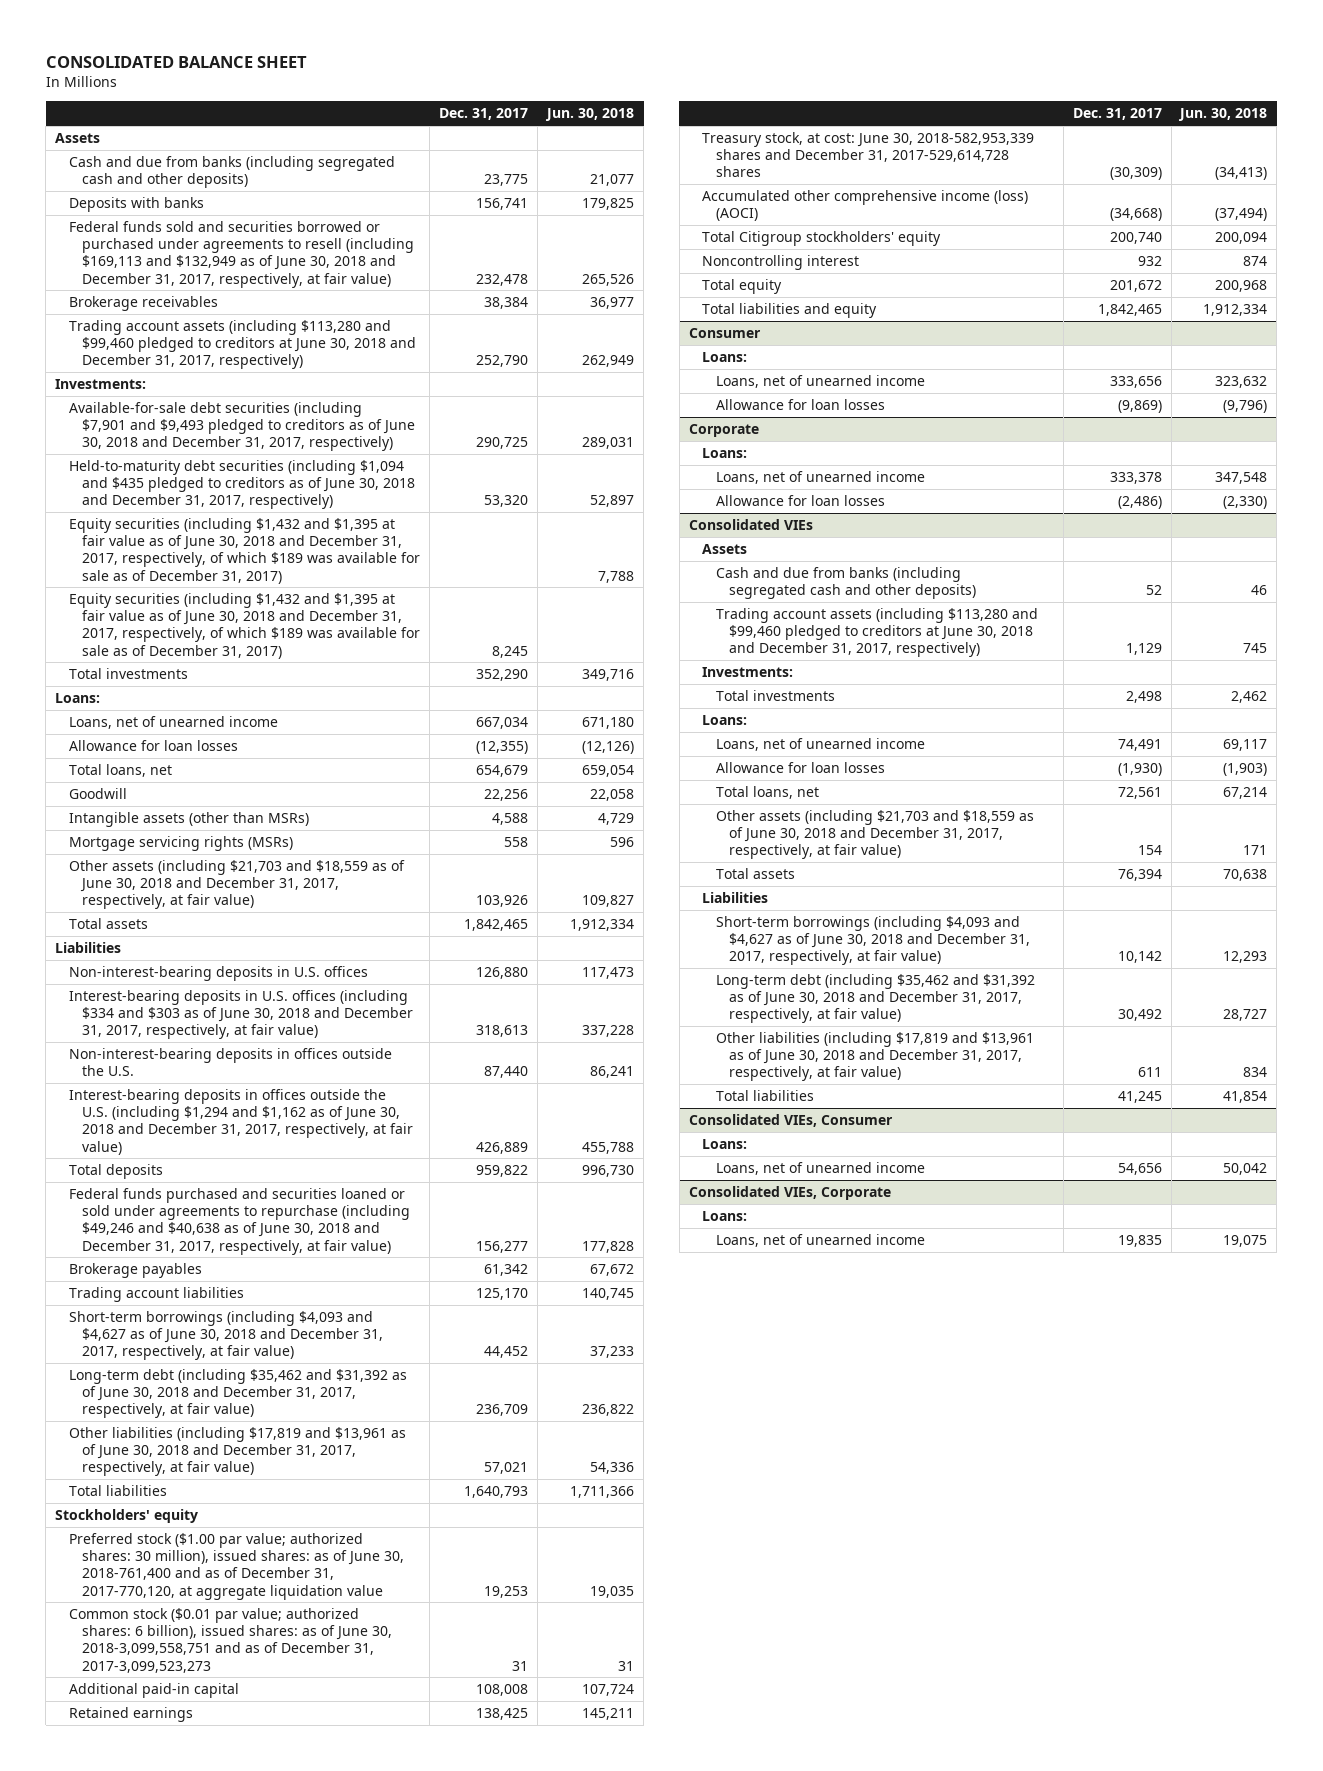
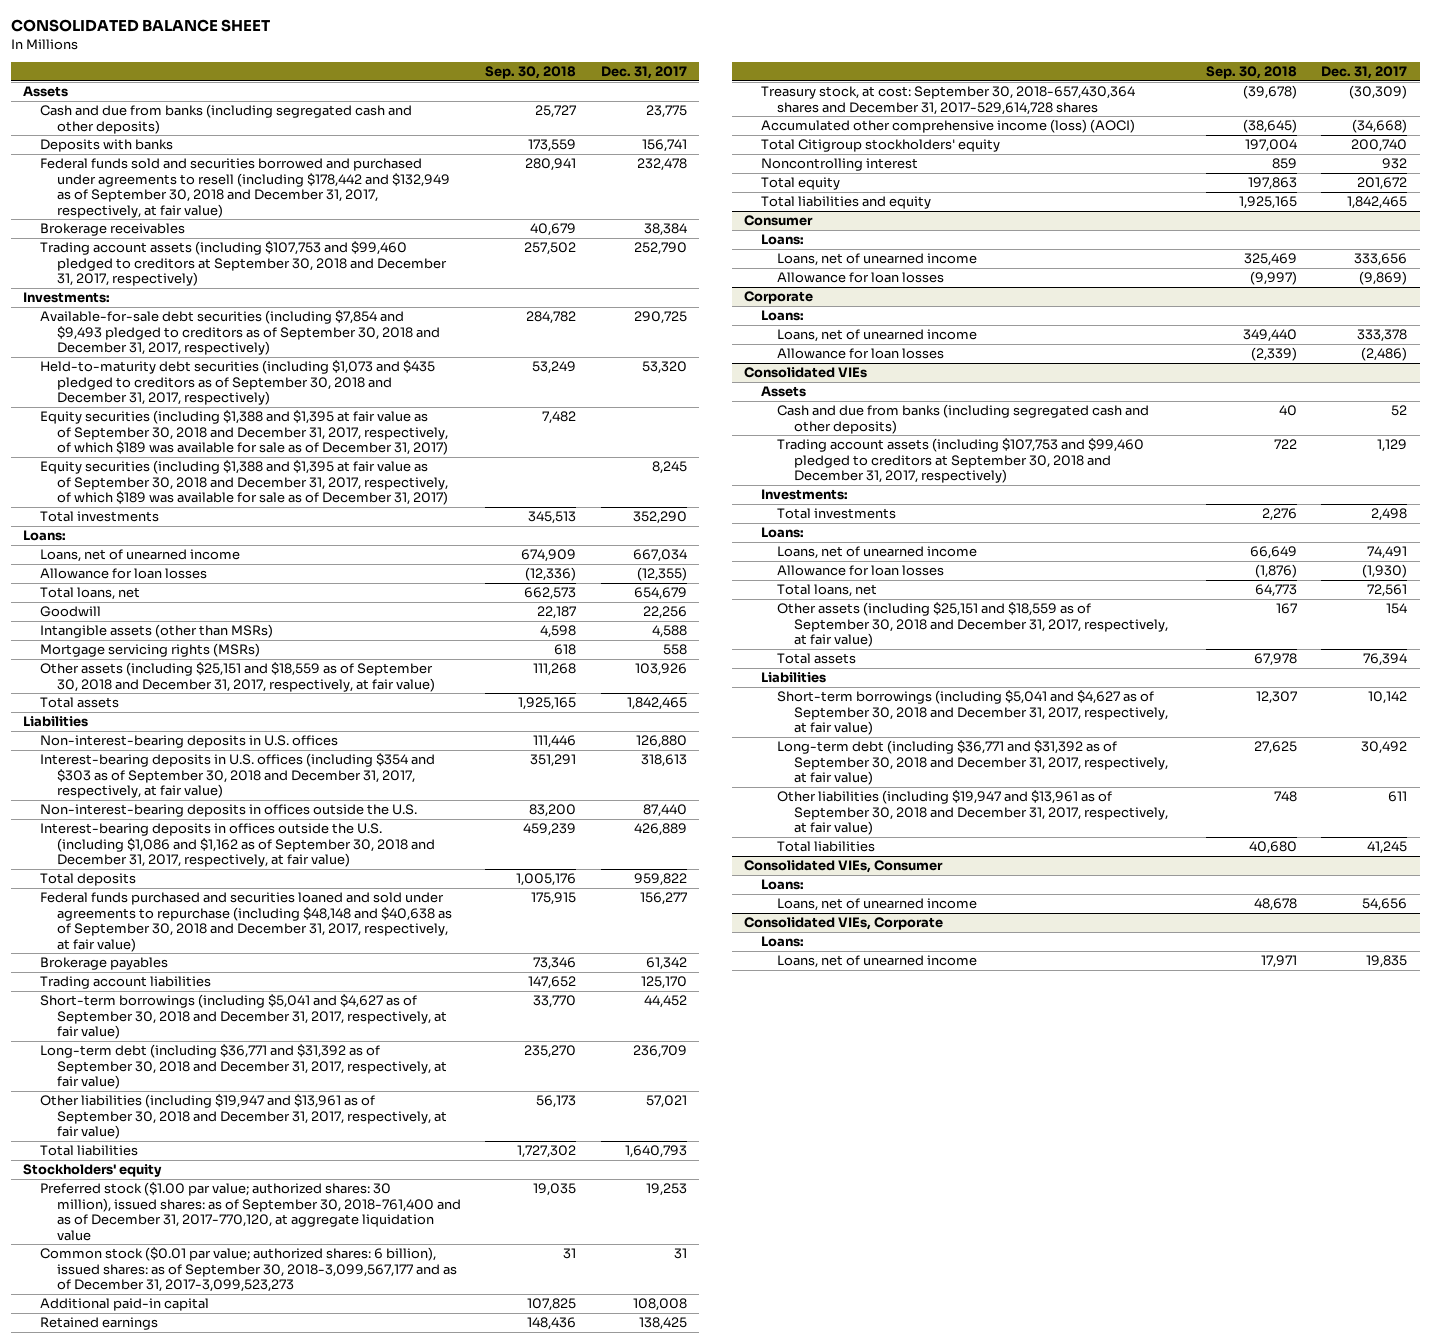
- | Dec. 31, 2017 | Jun. 30, 2018
+ | Sep. 30, 2018 | Dec. 31, 2017
- Federal funds sold and securities borrowed or purchased under agreements to resell (including $169,113 and $132,949 as of June 30, 2018 and December 31, 2017, respectively, at fair value) | 232,478 | 265,526
+ Federal funds sold and securities borrowed and purchased under agreements to resell (including $178,442 and $132,949 as of September 30, 2018 and December 31, 2017, respectively, at fair value) | 280,941 | 232,478
- Trading account assets (including $113,280 and $99,460 pledged to creditors at June 30, 2018 and December 31, 2017, respectively) | 252,790 | 262,949
+ Trading account assets (including $107,753 and $99,460 pledged to creditors at September 30, 2018 and December 31, 2017, respectively) | 257,502 | 252,790
- Available-for-sale debt securities (including $7,901 and $9,493 pledged to creditors as of June 30, 2018 and December 31, 2017, respectively) | 290,725 | 289,031
- Held-to-maturity debt securities (including $1,094 and $435 pledged to creditors as of June 30, 2018 and December 31, 2017, respectively) | 53,320 | 52,897
- Equity securities (including $1,432 and $1,395 at fair value as of June 30, 2018 and December 31, 2017, respectively, of which $189 was available for sale as of December 31, 2017) | | 7,788
- Equity securities (including $1,432 and $1,395 at fair value as of June 30, 2018 and December 31, 2017, respectively, of which $189 was available for sale as of December 31, 2017) | 8,245 |
+ Available-for-sale debt securities (including $7,854 and $9,493 pledged to creditors as of September 30, 2018 and December 31, 2017, respectively) | 284,782 | 290,725
+ Held-to-maturity debt securities (including $1,073 and $435 pledged to creditors as of September 30, 2018 and December 31, 2017, respectively) | 53,249 | 53,320
+ Equity securities (including $1,388 and $1,395 at fair value as of September 30, 2018 and December 31, 2017, respectively, of which $189 was available for sale as of December 31, 2017) | 7,482 |
+ Equity securities (including $1,388 and $1,395 at fair value as of September 30, 2018 and December 31, 2017, respectively, of which $189 was available for sale as of December 31, 2017) | | 8,245
- Other assets (including $21,703 and $18,559 as of June 30, 2018 and December 31, 2017, respectively, at fair value) | 103,926 | 109,827
+ Other assets (including $25,151 and $18,559 as of September 30, 2018 and December 31, 2017, respectively, at fair value) | 111,268 | 103,926
- Interest-bearing deposits in U.S. offices (including $334 and $303 as of June 30, 2018 and December 31, 2017, respectively, at fair value) | 318,613 | 337,228
+ Interest-bearing deposits in U.S. offices (including $354 and $303 as of September 30, 2018 and December 31, 2017, respectively, at fair value) | 351,291 | 318,613
- Interest-bearing deposits in offices outside the U.S. (including $1,294 and $1,162 as of June 30, 2018 and December 31, 2017, respectively, at fair value) | 426,889 | 455,788
+ Interest-bearing deposits in offices outside the U.S. (including $1,086 and $1,162 as of September 30, 2018 and December 31, 2017, respectively, at fair value) | 459,239 | 426,889
- Federal funds purchased and securities loaned or sold under agreements to repurchase (including $49,246 and $40,638 as of June 30, 2018 and December 31, 2017, respectively, at fair value) | 156,277 | 177,828
+ Federal funds purchased and securities loaned and sold under agreements to repurchase (including $48,148 and $40,638 as of September 30, 2018 and December 31, 2017, respectively, at fair value) | 175,915 | 156,277
- Short-term borrowings (including $4,093 and $4,627 as of June 30, 2018 and December 31, 2017, respectively, at fair value) | 44,452 | 37,233
- Long-term debt (including $35,462 and $31,392 as of June 30, 2018 and December 31, 2017, respectively, at fair value) | 236,709 | 236,822
- Other liabilities (including $17,819 and $13,961 as of June 30, 2018 and December 31, 2017, respectively, at fair value) | 57,021 | 54,336
+ Short-term borrowings (including $5,041 and $4,627 as of September 30, 2018 and December 31, 2017, respectively, at fair value) | 33,770 | 44,452
+ Long-term debt (including $36,771 and $31,392 as of September 30, 2018 and December 31, 2017, respectively, at fair value) | 235,270 | 236,709
+ Other liabilities (including $19,947 and $13,961 as of September 30, 2018 and December 31, 2017, respectively, at fair value) | 56,173 | 57,021
- Preferred stock ($1.00 par value; authorized shares: 30 million), issued shares: as of June 30, 2018-761,400 and as of December 31, 2017-770,120, at aggregate liquidation value | 19,253 | 19,035
- Common stock ($0.01 par value; authorized shares: 6 billion), issued shares: as of June 30, 2018-3,099,558,751 and as of December 31, 2017-3,099,523,273 | 31 | 31
+ Preferred stock ($1.00 par value; authorized shares: 30 million), issued shares: as of September 30, 2018-761,400 and as of December 31, 2017-770,120, at aggregate liquidation value | 19,035 | 19,253
+ Common stock ($0.01 par value; authorized shares: 6 billion), issued shares: as of September 30, 2018-3,099,567,177 and as of December 31, 2017-3,099,523,273 | 31 | 31
- Treasury stock, at cost: June 30, 2018-582,953,339 shares and December 31, 2017-529,614,728 shares | (30,309) | (34,413)
+ Treasury stock, at cost: September 30, 2018-657,430,364 shares and December 31, 2017-529,614,728 shares | (39,678) | (30,309)
@ Consolidated VIEs
- Trading account assets (including $113,280 and $99,460 pledged to creditors at June 30, 2018 and December 31, 2017, respectively) | 1,129 | 745
+ Trading account assets (including $107,753 and $99,460 pledged to creditors at September 30, 2018 and December 31, 2017, respectively) | 722 | 1,129
- Other assets (including $21,703 and $18,559 as of June 30, 2018 and December 31, 2017, respectively, at fair value) | 154 | 171
+ Other assets (including $25,151 and $18,559 as of September 30, 2018 and December 31, 2017, respectively, at fair value) | 167 | 154
- Short-term borrowings (including $4,093 and $4,627 as of June 30, 2018 and December 31, 2017, respectively, at fair value) | 10,142 | 12,293
- Long-term debt (including $35,462 and $31,392 as of June 30, 2018 and December 31, 2017, respectively, at fair value) | 30,492 | 28,727
- Other liabilities (including $17,819 and $13,961 as of June 30, 2018 and December 31, 2017, respectively, at fair value) | 611 | 834
+ Short-term borrowings (including $5,041 and $4,627 as of September 30, 2018 and December 31, 2017, respectively, at fair value) | 12,307 | 10,142
+ Long-term debt (including $36,771 and $31,392 as of September 30, 2018 and December 31, 2017, respectively, at fair value) | 27,625 | 30,492
+ Other liabilities (including $19,947 and $13,961 as of September 30, 2018 and December 31, 2017, respectively, at fair value) | 748 | 611

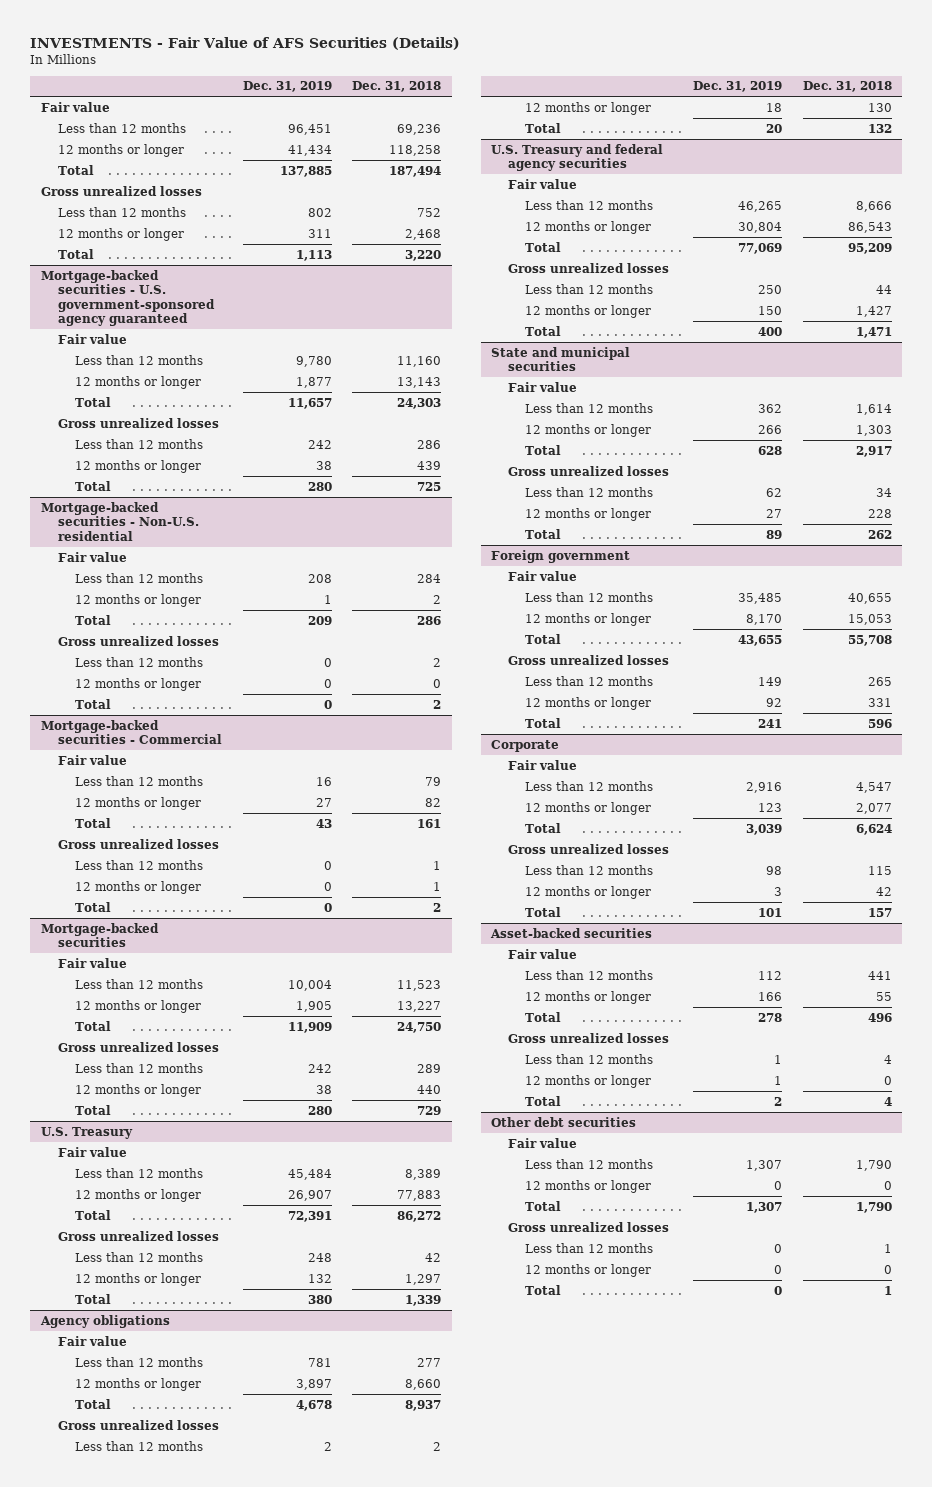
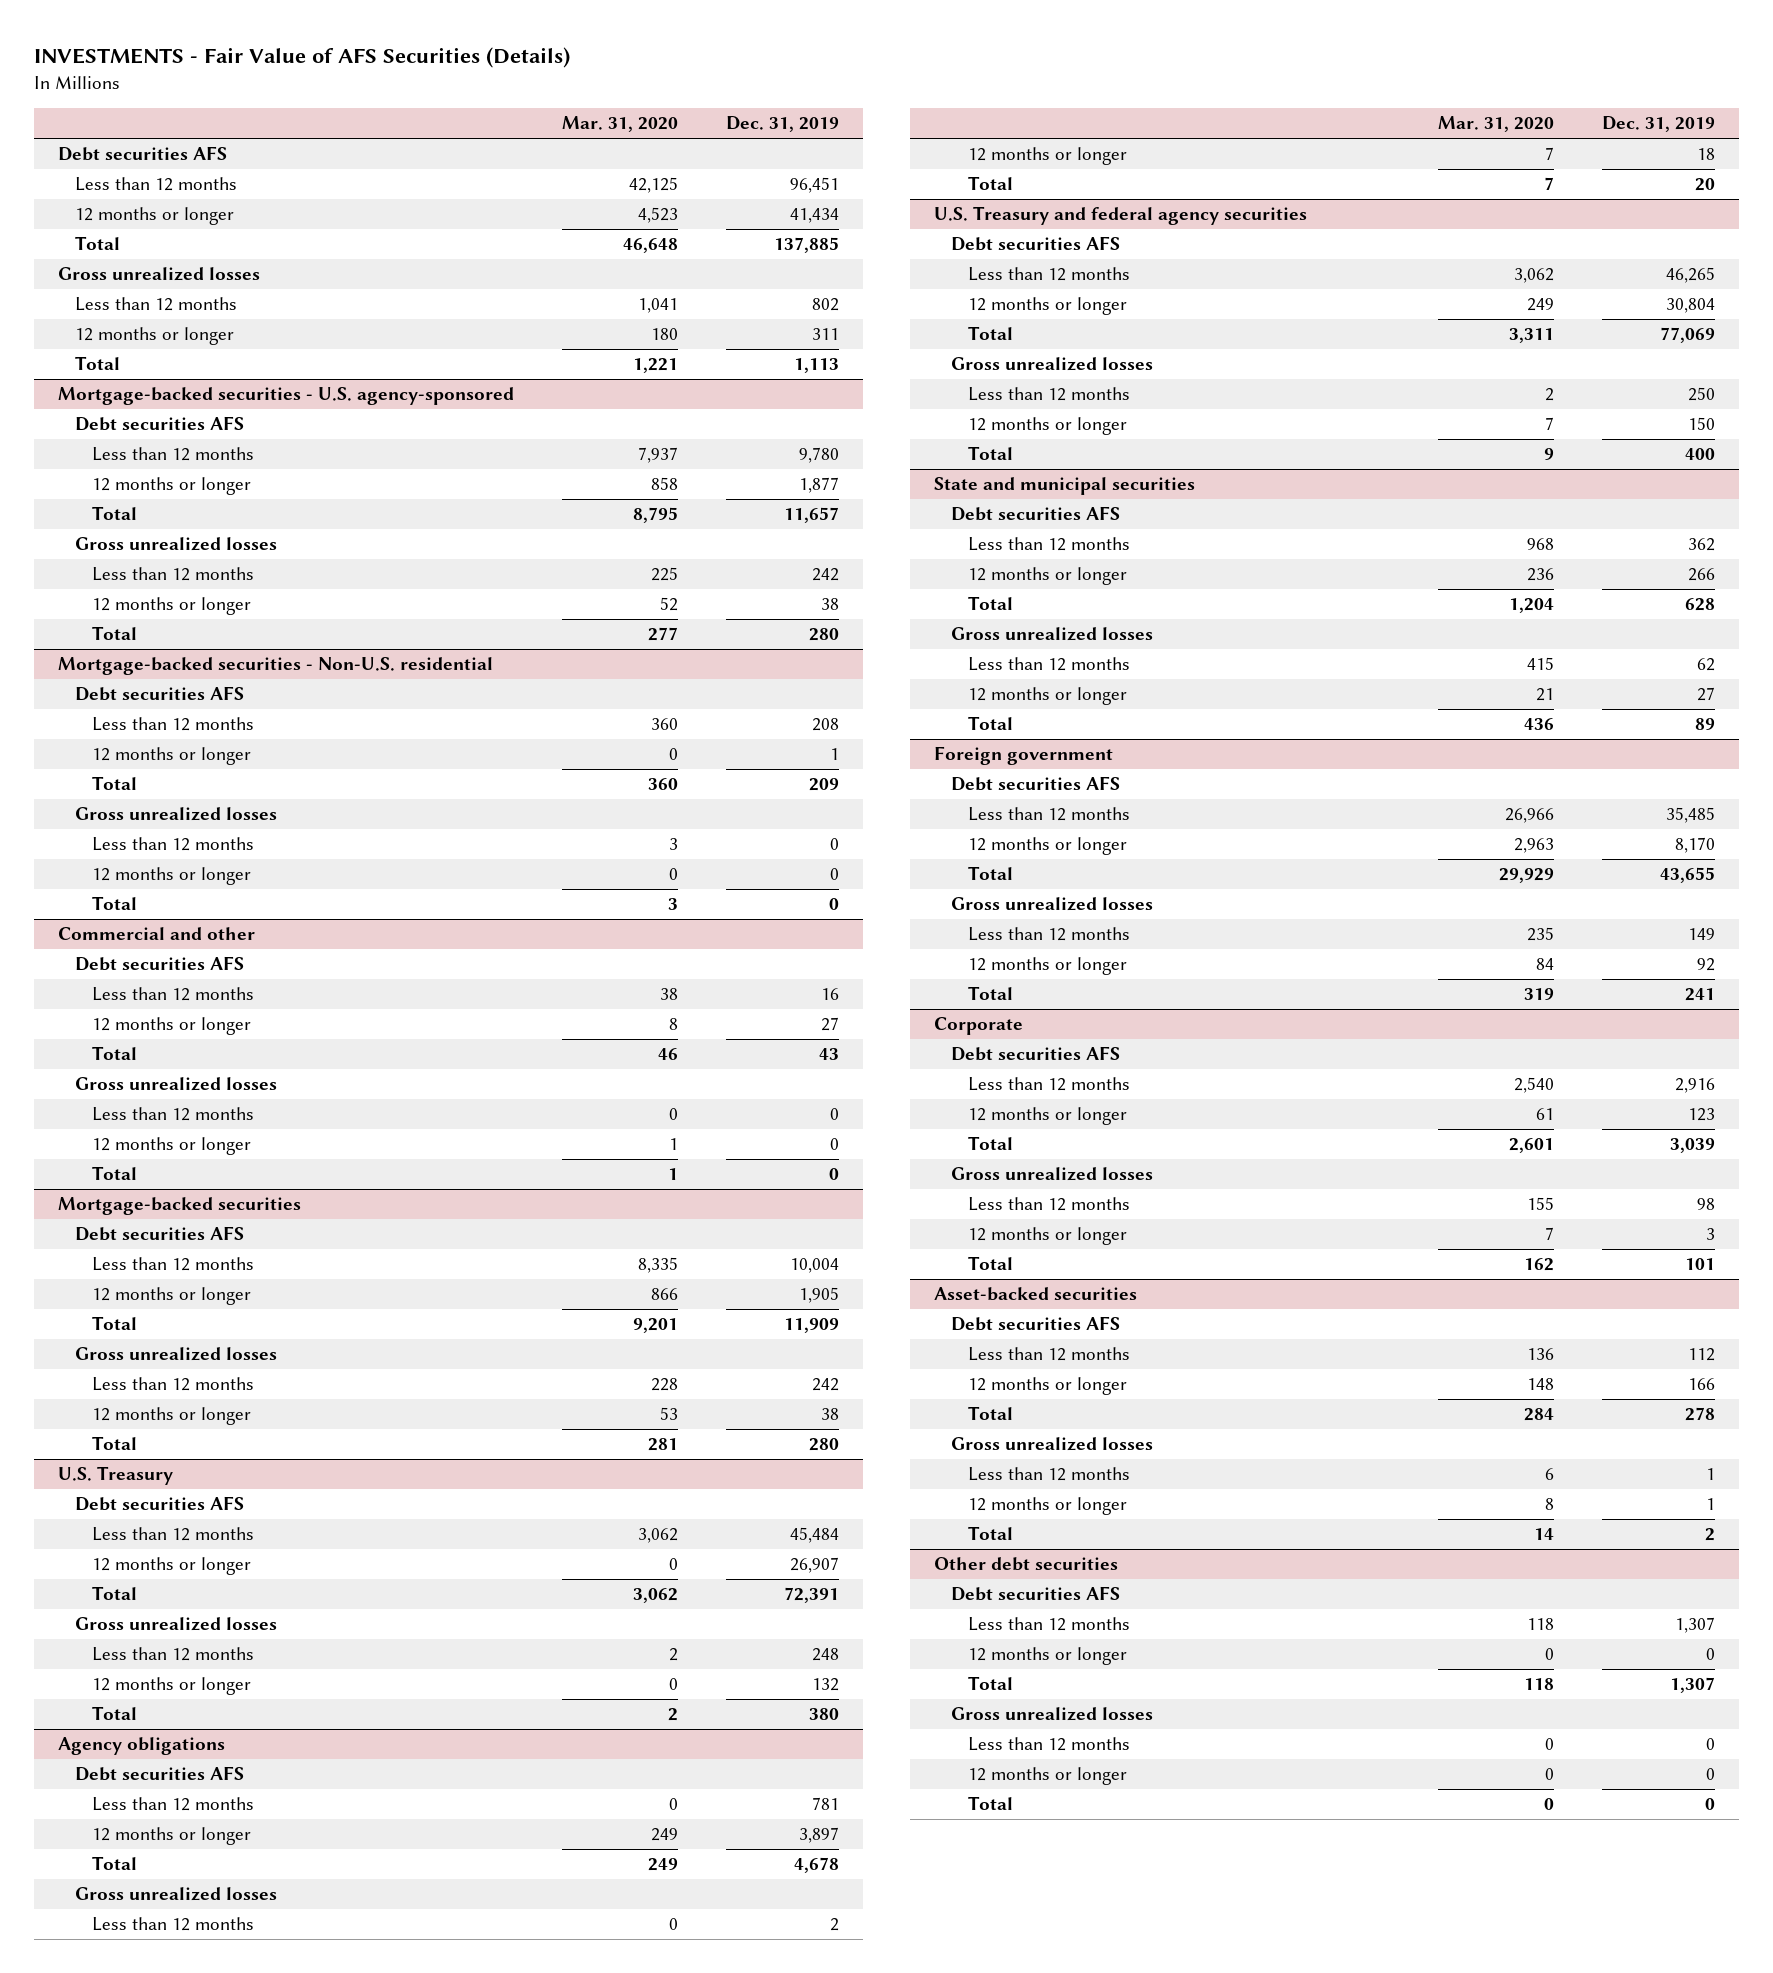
- | Dec. 31, 2019 | Dec. 31, 2018
+ | Mar. 31, 2020 | Dec. 31, 2019
- Fair value
+ Debt securities AFS
- Mortgage-backed securities - U.S. government-sponsored agency guaranteed
- Fair value
+ Mortgage-backed securities - U.S. agency-sponsored
+ Debt securities AFS
@ Mortgage-backed securities - Non-U.S. residential
- Fair value
+ Debt securities AFS
- Mortgage-backed securities - Commercial
- Fair value
+ Commercial and other
+ Debt securities AFS
@ Mortgage-backed securities
- Fair value
+ Debt securities AFS
@ U.S. Treasury
- Fair value
+ Debt securities AFS
@ Agency obligations
- Fair value
+ Debt securities AFS
@ U.S. Treasury and federal agency securities
- Fair value
+ Debt securities AFS
@ State and municipal securities
- Fair value
+ Debt securities AFS
@ Foreign government
- Fair value
+ Debt securities AFS
@ Corporate
- Fair value
+ Debt securities AFS
@ Asset-backed securities
- Fair value
+ Debt securities AFS
@ Other debt securities
- Fair value
+ Debt securities AFS

